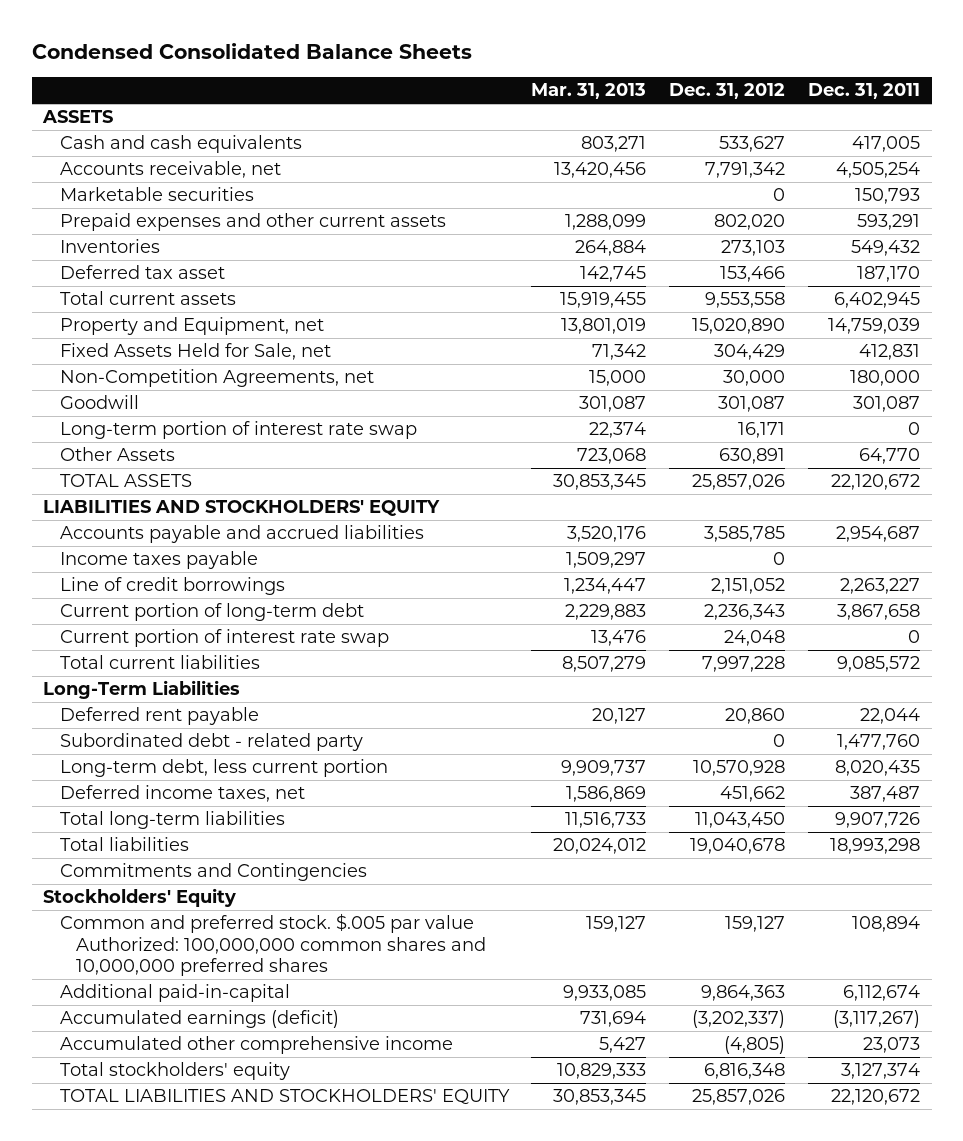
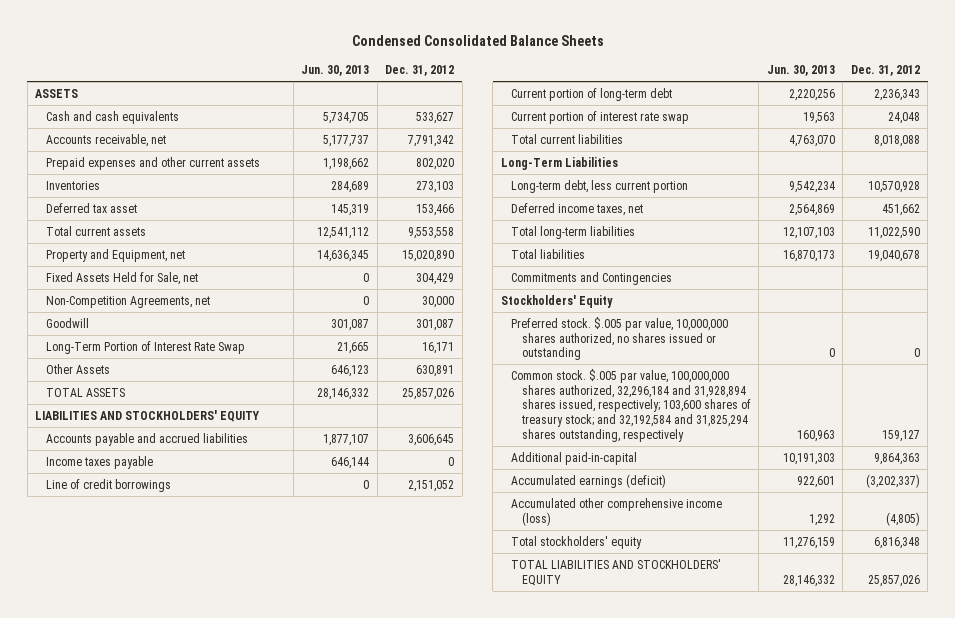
- | Mar. 31, 2013 | Dec. 31, 2012 | Dec. 31, 2011
+ | Jun. 30, 2013 | Dec. 31, 2012
- Marketable securities | | 0 | 150,793
- Long-term portion of interest rate swap | 22,374 | 16,171 | 0
+ Long-Term Portion of Interest Rate Swap | 21,665 | 16,171
- Accounts payable and accrued liabilities | 3,520,176 | 3,585,785 | 2,954,687
+ Accounts payable and accrued liabilities | 1,877,107 | 3,606,645
- Total current liabilities | 8,507,279 | 7,997,228 | 9,085,572
+ Total current liabilities | 4,763,070 | 8,018,088
- Deferred rent payable | 20,127 | 20,860 | 22,044
- Subordinated debt - related party | | 0 | 1,477,760
- Total long-term liabilities | 11,516,733 | 11,043,450 | 9,907,726
+ Total long-term liabilities | 12,107,103 | 11,022,590
- Common and preferred stock. $.005 par value Authorized: 100,000,000 common shares and 10,000,000 preferred shares | 159,127 | 159,127 | 108,894
+ Preferred stock. $.005 par value, 10,000,000 shares authorized, no shares issued or outstanding | 0 | 0
+ Common stock. $.005 par value, 100,000,000 shares authorized, 32,296,184 and 31,928,894 shares issued, respectively; 103,600 shares of treasury stock; and 32,192,584 and 31,825,294 shares outstanding, respectively | 160,963 | 159,127
- Accumulated other comprehensive income | 5,427 | (4,805) | 23,073
+ Accumulated other comprehensive income (loss) | 1,292 | (4,805)

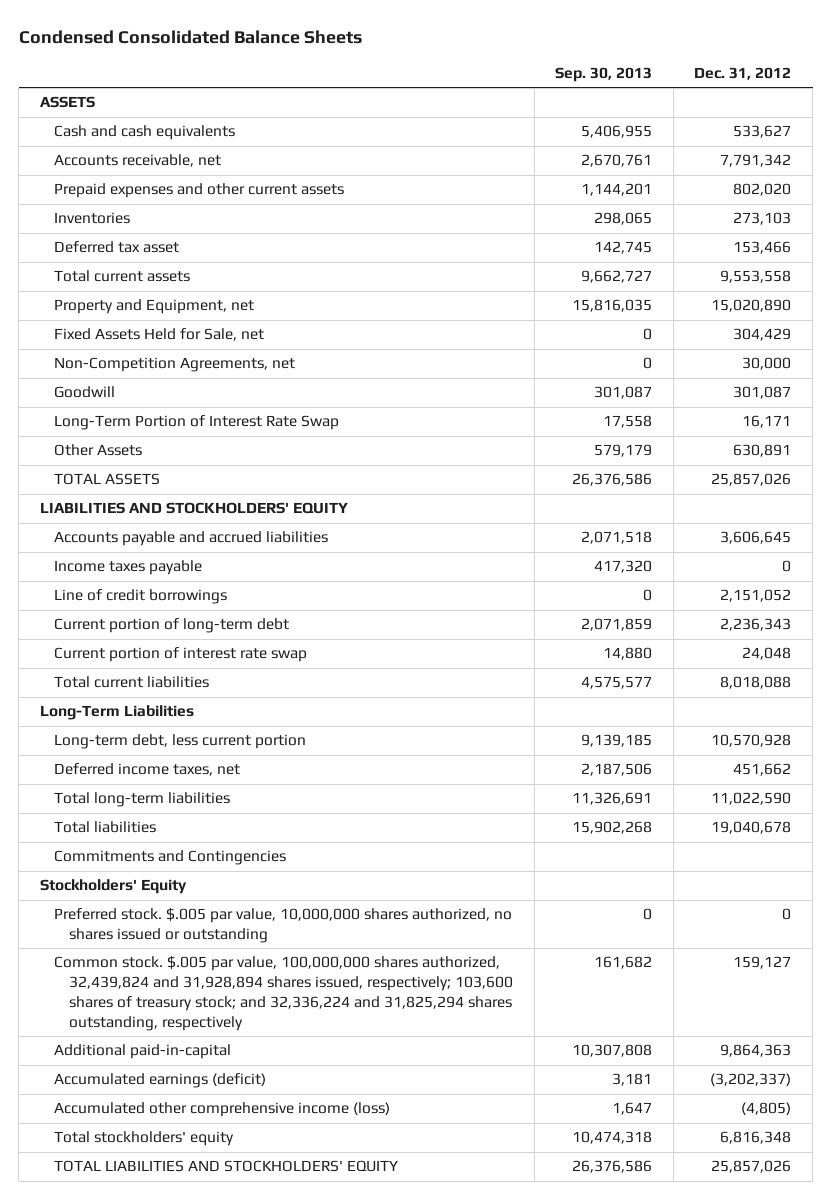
- | Jun. 30, 2013 | Dec. 31, 2012
+ | Sep. 30, 2013 | Dec. 31, 2012
- Common stock. $.005 par value, 100,000,000 shares authorized, 32,296,184 and 31,928,894 shares issued, respectively; 103,600 shares of treasury stock; and 32,192,584 and 31,825,294 shares outstanding, respectively | 160,963 | 159,127
+ Common stock. $.005 par value, 100,000,000 shares authorized, 32,439,824 and 31,928,894 shares issued, respectively; 103,600 shares of treasury stock; and 32,336,224 and 31,825,294 shares outstanding, respectively | 161,682 | 159,127

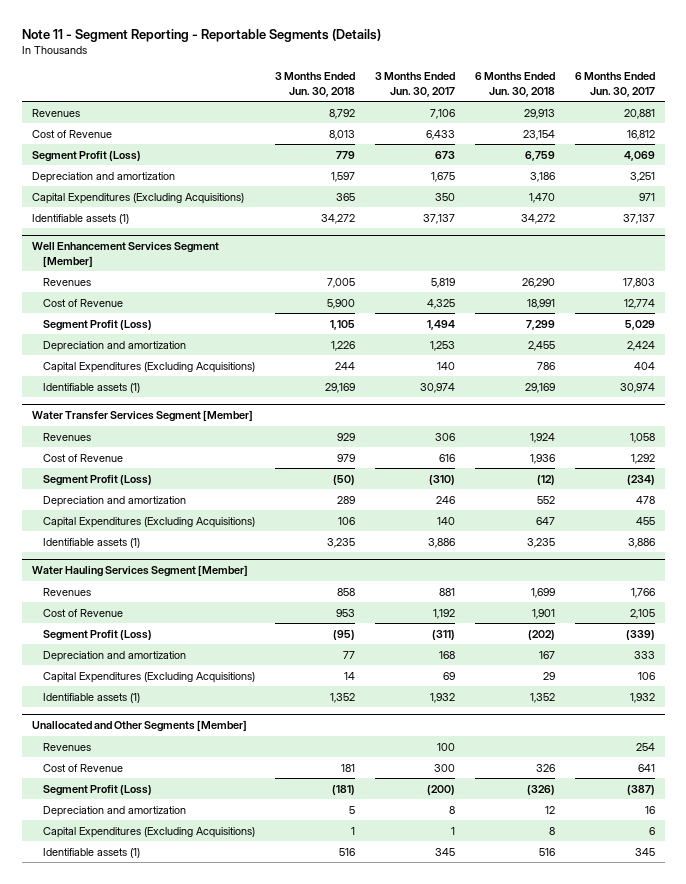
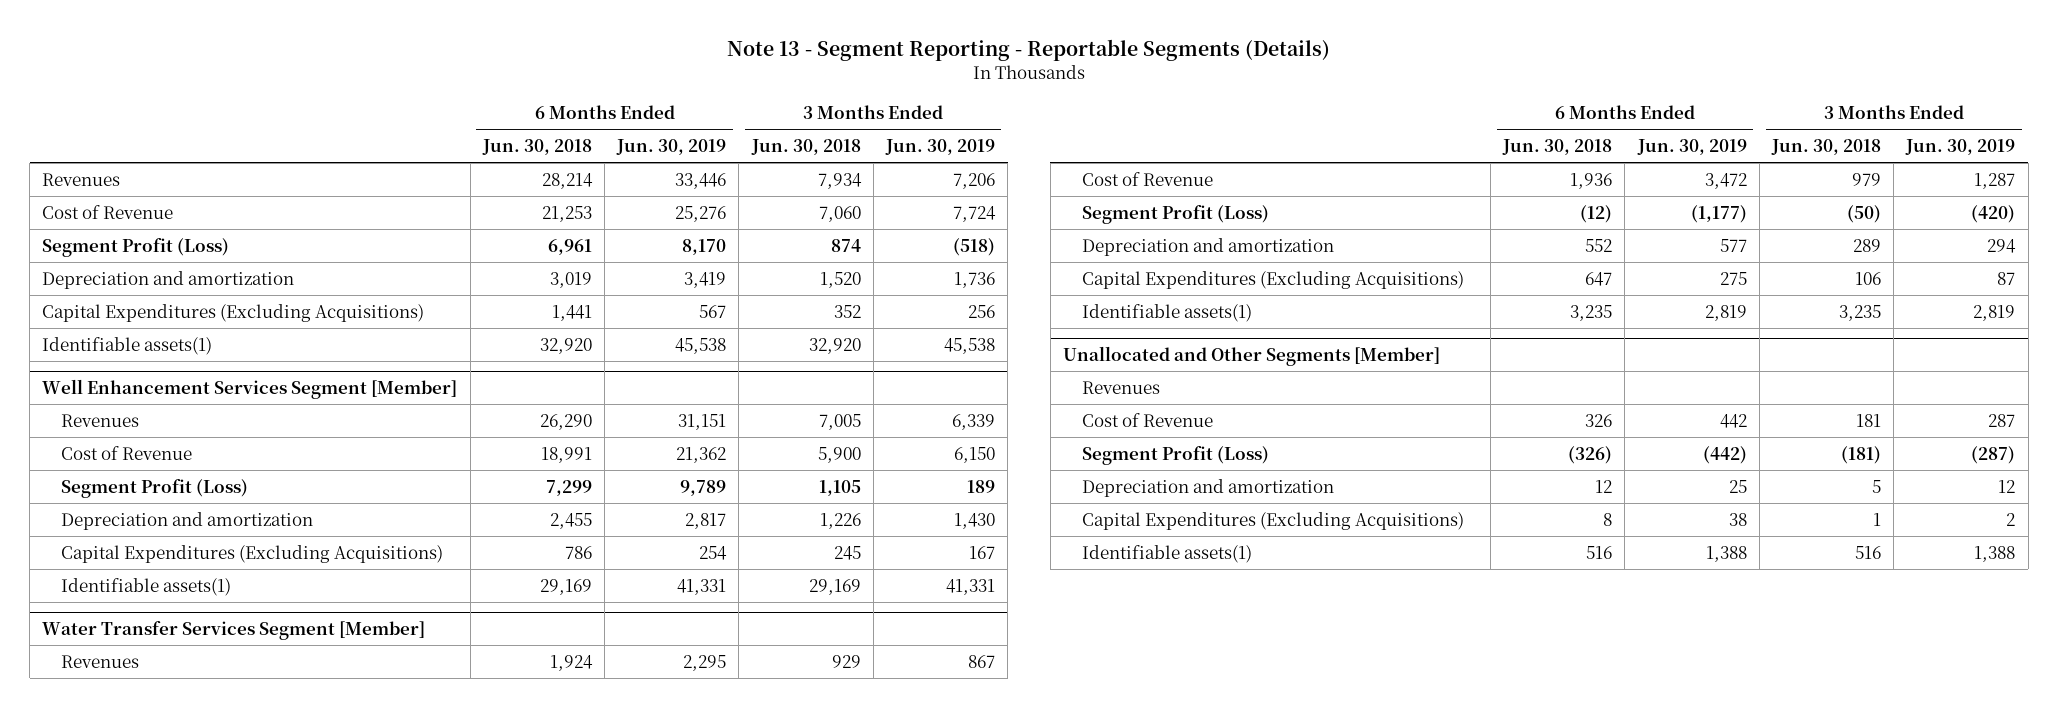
- Note 11 - Segment Reporting - Reportable Segments (Details)
+ Note 13 - Segment Reporting - Reportable Segments (Details)
- | 3 Months Ended Jun. 30, 2018 | 3 Months Ended Jun. 30, 2017 | 6 Months Ended Jun. 30, 2018 | 6 Months Ended Jun. 30, 2017
+ | 6 Months Ended Jun. 30, 2018 | 6 Months Ended Jun. 30, 2019 | 3 Months Ended Jun. 30, 2018 | 3 Months Ended Jun. 30, 2019
- Revenues | 8,792 | 7,106 | 29,913 | 20,881
- Cost of Revenue | 8,013 | 6,433 | 23,154 | 16,812
- Segment Profit (Loss) | 779 | 673 | 6,759 | 4,069
- Depreciation and amortization | 1,597 | 1,675 | 3,186 | 3,251
- Capital Expenditures (Excluding Acquisitions) | 365 | 350 | 1,470 | 971
- Identifiable assets (1) | 34,272 | 37,137 | 34,272 | 37,137
+ Revenues | 28,214 | 33,446 | 7,934 | 7,206
+ Cost of Revenue | 21,253 | 25,276 | 7,060 | 7,724
+ Segment Profit (Loss) | 6,961 | 8,170 | 874 | (518)
+ Depreciation and amortization | 3,019 | 3,419 | 1,520 | 1,736
+ Capital Expenditures (Excluding Acquisitions) | 1,441 | 567 | 352 | 256
+ Identifiable assets(1) | 32,920 | 45,538 | 32,920 | 45,538
@ Well Enhancement Services Segment [Member]
- Capital Expenditures (Excluding Acquisitions) | 244 | 140 | 786 | 404
- Identifiable assets (1) | 29,169 | 30,974 | 29,169 | 30,974
+ Capital Expenditures (Excluding Acquisitions) | 786 | 254 | 245 | 167
+ Identifiable assets(1) | 29,169 | 41,331 | 29,169 | 41,331
@ Water Transfer Services Segment [Member]
- Identifiable assets (1) | 3,235 | 3,886 | 3,235 | 3,886
- Water Hauling Services Segment [Member]
- Revenues | 858 | 881 | 1,699 | 1,766
- Cost of Revenue | 953 | 1,192 | 1,901 | 2,105
- Segment Profit (Loss) | (95) | (311) | (202) | (339)
- Depreciation and amortization | 77 | 168 | 167 | 333
- Capital Expenditures (Excluding Acquisitions) | 14 | 69 | 29 | 106
- Identifiable assets (1) | 1,352 | 1,932 | 1,352 | 1,932
@ Water Transfer Services Segment [Member]
+ Identifiable assets(1) | 3,235 | 2,819 | 3,235 | 2,819
@ Unallocated and Other Segments [Member]
- Identifiable assets (1) | 516 | 345 | 516 | 345
+ Identifiable assets(1) | 516 | 1,388 | 516 | 1,388

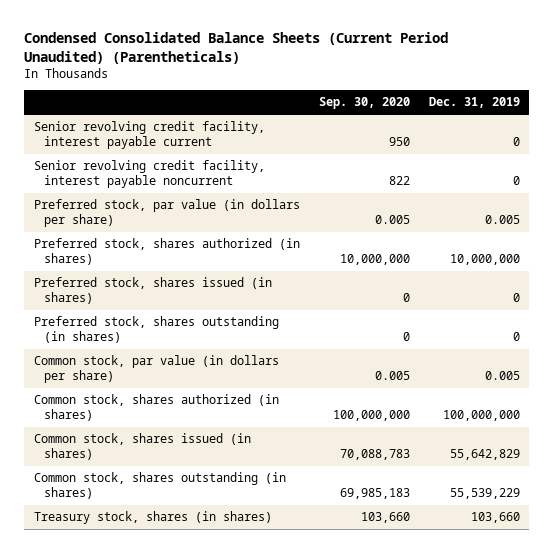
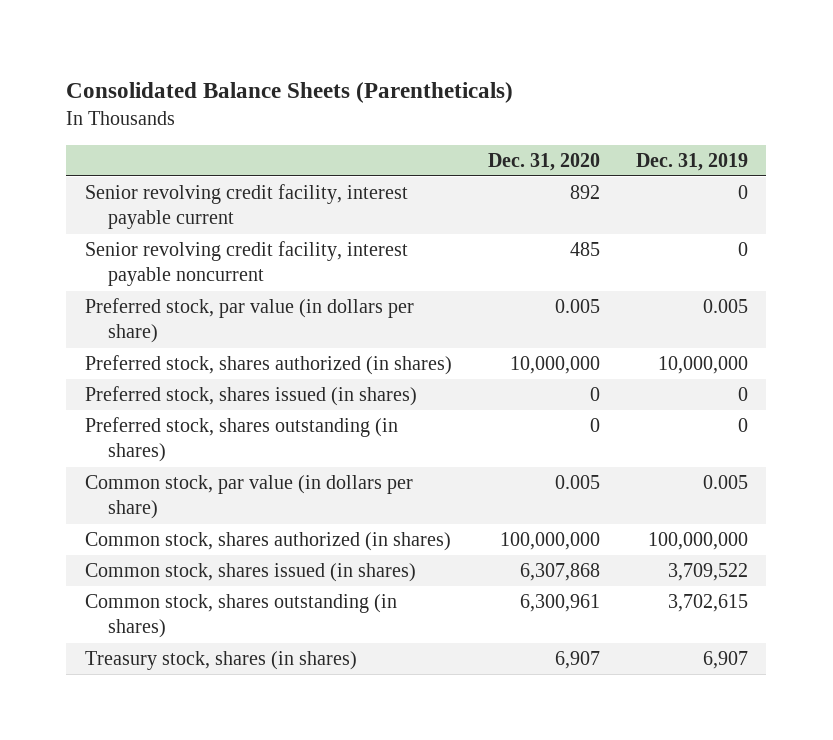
- Condensed Consolidated Balance Sheets (Current Period Unaudited) (Parentheticals)
+ Consolidated Balance Sheets (Parentheticals)
- | Sep. 30, 2020 | Dec. 31, 2019
+ | Dec. 31, 2020 | Dec. 31, 2019
- Common stock, shares issued (in shares) | 70,088,783 | 55,642,829
- Common stock, shares outstanding (in shares) | 69,985,183 | 55,539,229
- Treasury stock, shares (in shares) | 103,660 | 103,660
+ Common stock, shares issued (in shares) | 6,307,868 | 3,709,522
+ Common stock, shares outstanding (in shares) | 6,300,961 | 3,702,615
+ Treasury stock, shares (in shares) | 6,907 | 6,907

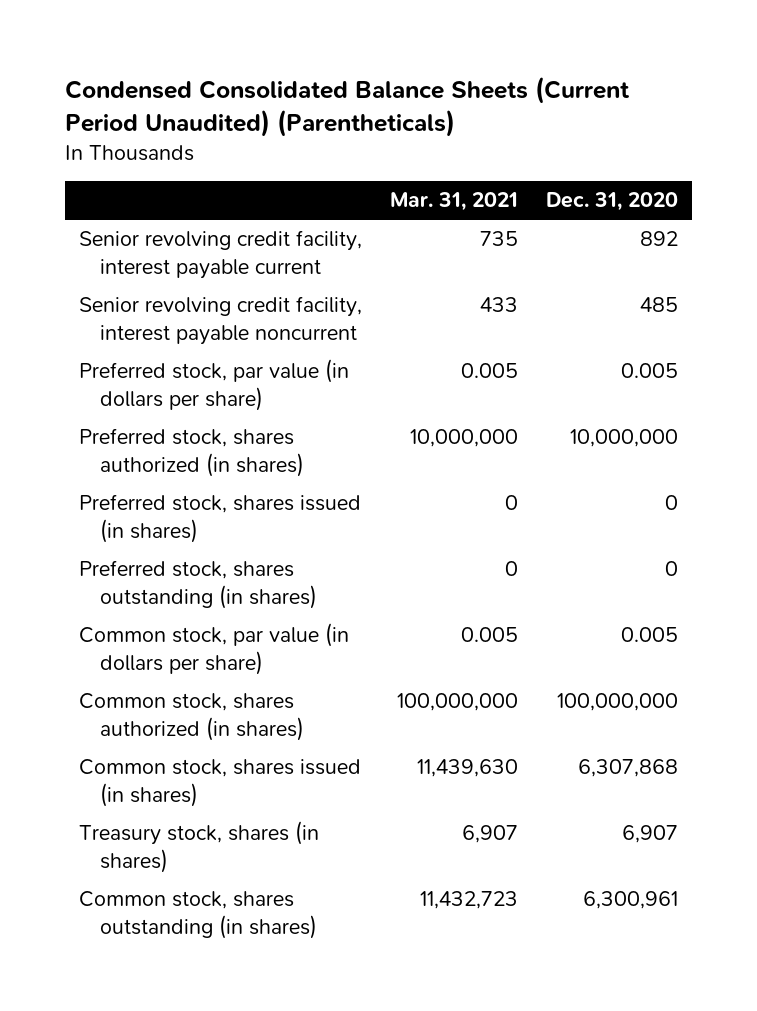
- Consolidated Balance Sheets (Parentheticals)
+ Condensed Consolidated Balance Sheets (Current Period Unaudited) (Parentheticals)
- | Dec. 31, 2020 | Dec. 31, 2019
+ | Mar. 31, 2021 | Dec. 31, 2020
moved down: Common stock, shares outstanding (in shares) | 11,432,723 | 6,300,961

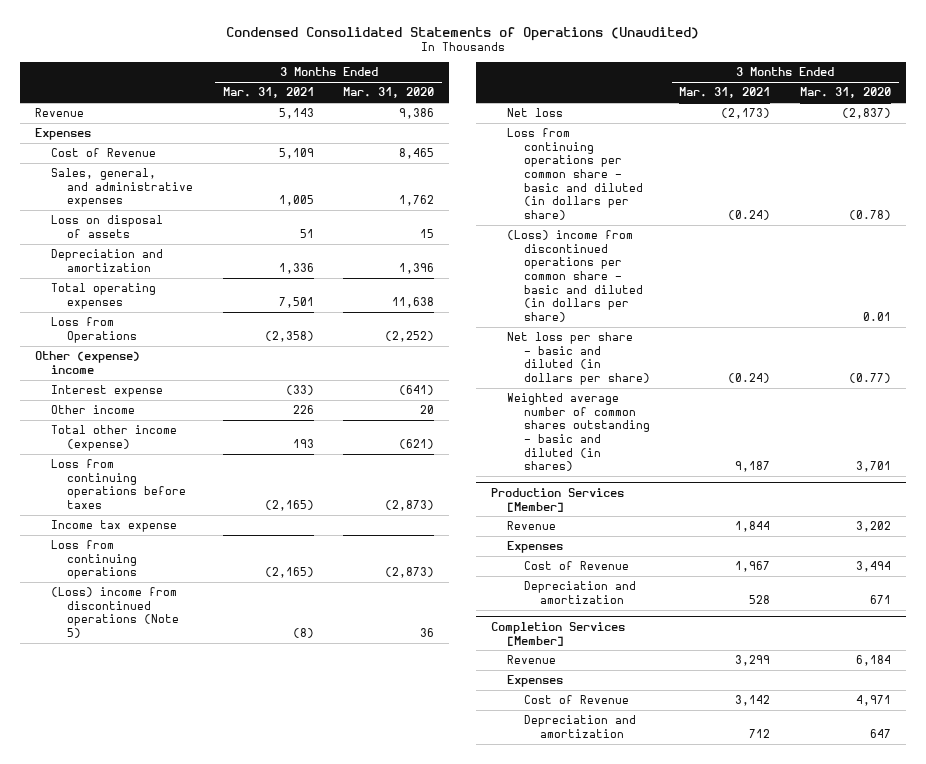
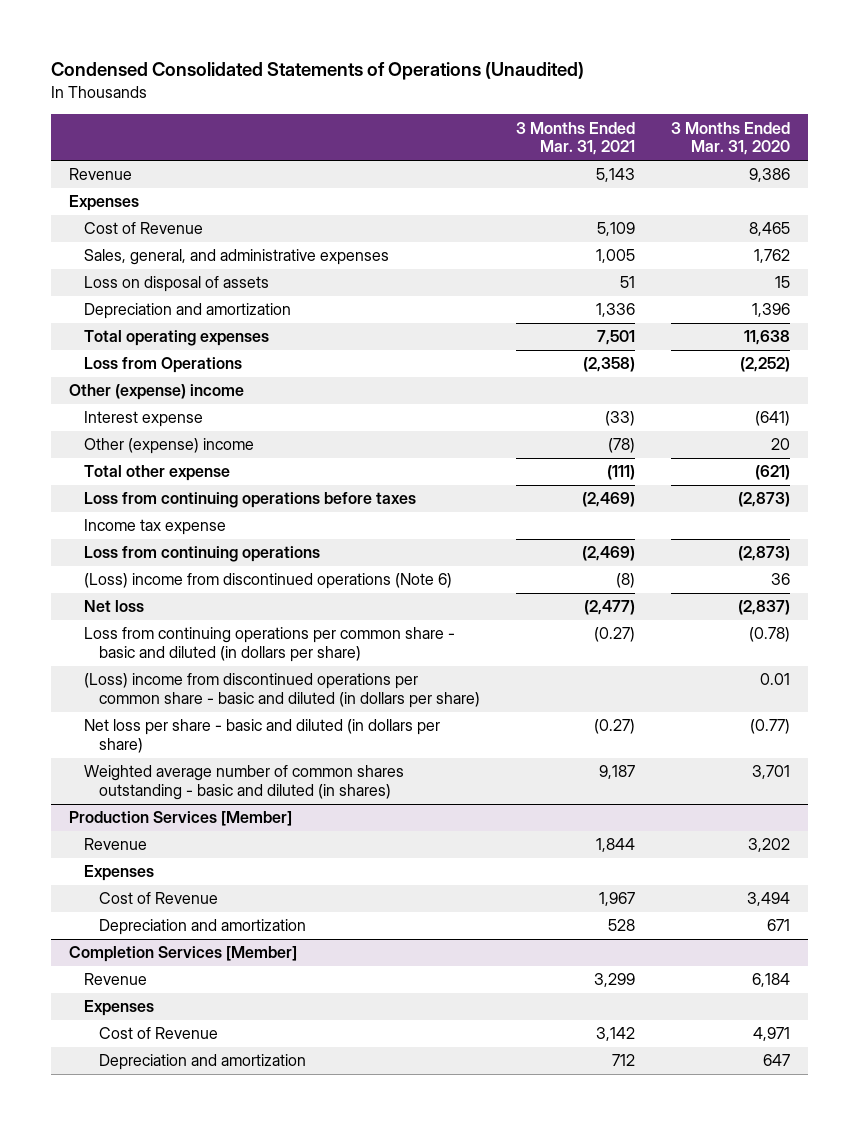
- Other income | 226 | 20
- Total other income (expense) | 193 | (621)
- Loss from continuing operations before taxes | (2,165) | (2,873)
+ Other (expense) income | (78) | 20
+ Total other expense | (111) | (621)
+ Loss from continuing operations before taxes | (2,469) | (2,873)
- Loss from continuing operations | (2,165) | (2,873)
- (Loss) income from discontinued operations (Note 5) | (8) | 36
- Net loss | (2,173) | (2,837)
- Loss from continuing operations per common share - basic and diluted (in dollars per share) | (0.24) | (0.78)
+ Loss from continuing operations | (2,469) | (2,873)
+ (Loss) income from discontinued operations (Note 6) | (8) | 36
+ Net loss | (2,477) | (2,837)
+ Loss from continuing operations per common share - basic and diluted (in dollars per share) | (0.27) | (0.78)
- Net loss per share - basic and diluted (in dollars per share) | (0.24) | (0.77)
+ Net loss per share - basic and diluted (in dollars per share) | (0.27) | (0.77)

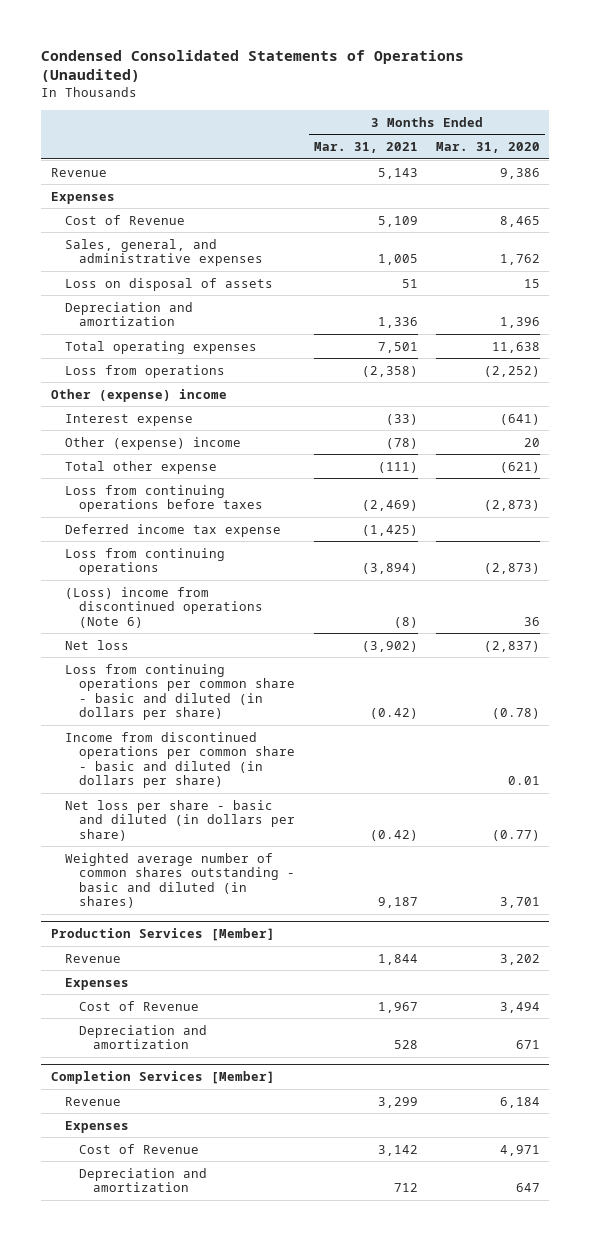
- Loss from Operations | (2,358) | (2,252)
+ Loss from operations | (2,358) | (2,252)
- Income tax expense
- Loss from continuing operations | (2,469) | (2,873)
+ Deferred income tax expense | (1,425) |
+ Loss from continuing operations | (3,894) | (2,873)
- Net loss | (2,477) | (2,837)
- Loss from continuing operations per common share - basic and diluted (in dollars per share) | (0.27) | (0.78)
- (Loss) income from discontinued operations per common share - basic and diluted (in dollars per share) | | 0.01
- Net loss per share - basic and diluted (in dollars per share) | (0.27) | (0.77)
+ Net loss | (3,902) | (2,837)
+ Loss from continuing operations per common share - basic and diluted (in dollars per share) | (0.42) | (0.78)
+ Income from discontinued operations per common share - basic and diluted (in dollars per share) | | 0.01
+ Net loss per share - basic and diluted (in dollars per share) | (0.42) | (0.77)

